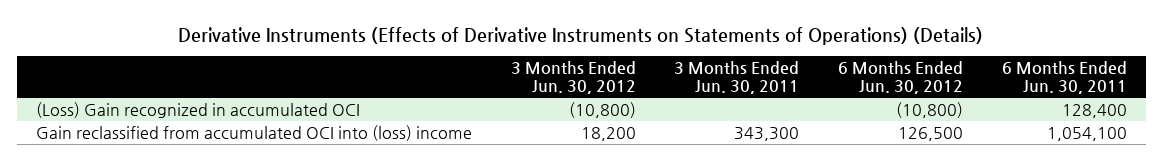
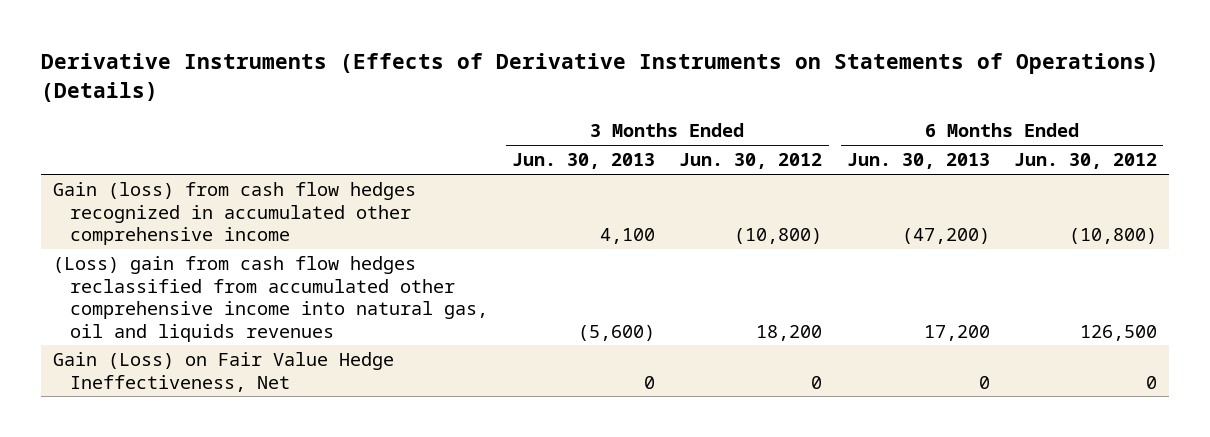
- | 3 Months Ended Jun. 30, 2012 | 3 Months Ended Jun. 30, 2011 | 6 Months Ended Jun. 30, 2012 | 6 Months Ended Jun. 30, 2011
+ | 3 Months Ended Jun. 30, 2013 | 3 Months Ended Jun. 30, 2012 | 6 Months Ended Jun. 30, 2013 | 6 Months Ended Jun. 30, 2012
- (Loss) Gain recognized in accumulated OCI | (10,800) | | (10,800) | 128,400
- Gain reclassified from accumulated OCI into (loss) income | 18,200 | 343,300 | 126,500 | 1,054,100
+ Gain (loss) from cash flow hedges recognized in accumulated other comprehensive income | 4,100 | (10,800) | (47,200) | (10,800)
+ (Loss) gain from cash flow hedges reclassified from accumulated other comprehensive income into natural gas, oil and liquids revenues | (5,600) | 18,200 | 17,200 | 126,500
+ Gain (Loss) on Fair Value Hedge Ineffectiveness, Net | 0 | 0 | 0 | 0

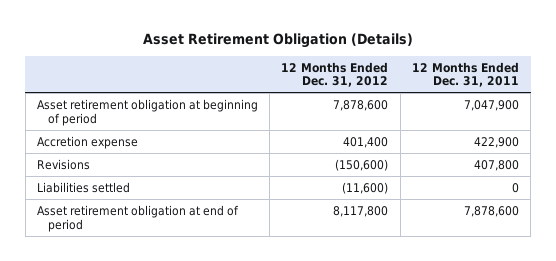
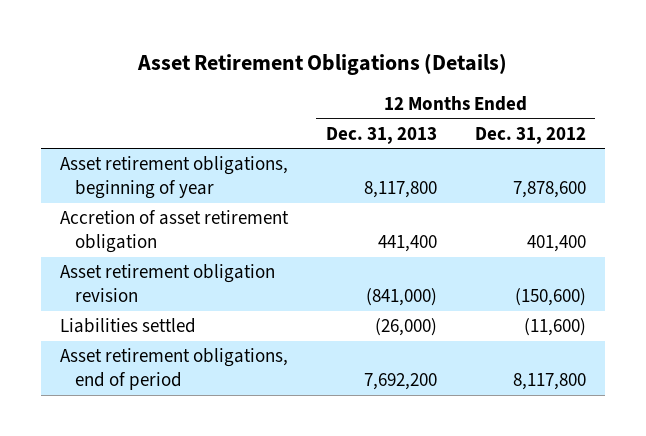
- Asset Retirement Obligation (Details)
+ Asset Retirement Obligations (Details)
- | 12 Months Ended Dec. 31, 2012 | 12 Months Ended Dec. 31, 2011
+ | 12 Months Ended Dec. 31, 2013 | 12 Months Ended Dec. 31, 2012
- Asset retirement obligation at beginning of period | 7,878,600 | 7,047,900
- Accretion expense | 401,400 | 422,900
- Revisions | (150,600) | 407,800
+ Asset retirement obligations, beginning of year | 8,117,800 | 7,878,600
+ Accretion of asset retirement obligation | 441,400 | 401,400
+ Asset retirement obligation revision | (841,000) | (150,600)
- Asset retirement obligation at end of period | 8,117,800 | 7,878,600
+ Asset retirement obligations, end of period | 7,692,200 | 8,117,800

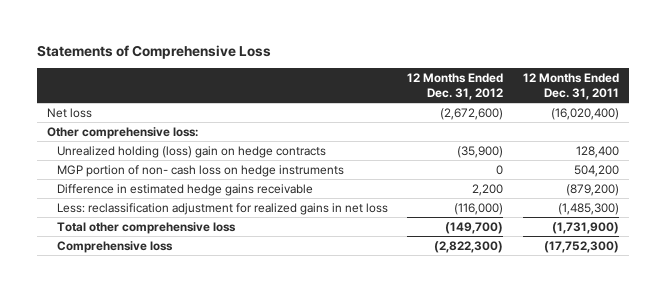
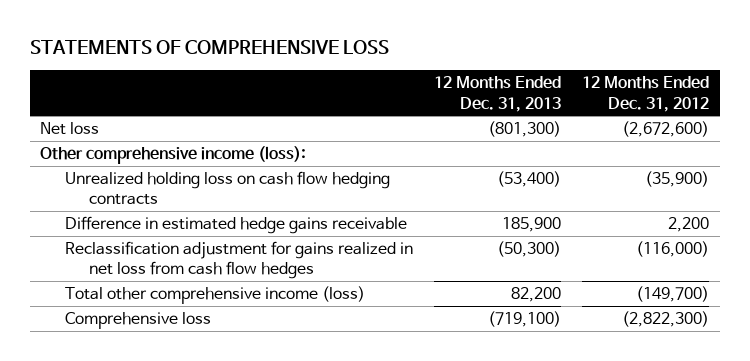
- Statements of Comprehensive Loss
+ STATEMENTS OF COMPREHENSIVE LOSS
- | 12 Months Ended Dec. 31, 2012 | 12 Months Ended Dec. 31, 2011
+ | 12 Months Ended Dec. 31, 2013 | 12 Months Ended Dec. 31, 2012
- Other comprehensive loss:
- Unrealized holding (loss) gain on hedge contracts | (35,900) | 128,400
- MGP portion of non- cash loss on hedge instruments | 0 | 504,200
+ Other comprehensive income (loss):
+ Unrealized holding loss on cash flow hedging contracts | (53,400) | (35,900)
- Less: reclassification adjustment for realized gains in net loss | (116,000) | (1,485,300)
- Total other comprehensive loss | (149,700) | (1,731,900)
+ Reclassification adjustment for gains realized in net loss from cash flow hedges | (50,300) | (116,000)
+ Total other comprehensive income (loss) | 82,200 | (149,700)

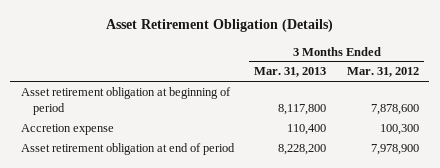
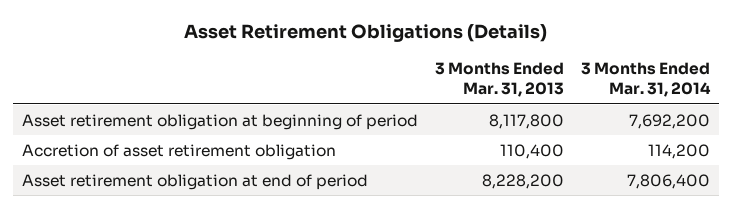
- Asset Retirement Obligation (Details)
+ Asset Retirement Obligations (Details)
- | 3 Months Ended Mar. 31, 2013 | 3 Months Ended Mar. 31, 2012
+ | 3 Months Ended Mar. 31, 2013 | 3 Months Ended Mar. 31, 2014
- Accretion expense | 110,400 | 100,300
+ Accretion of asset retirement obligation | 110,400 | 114,200

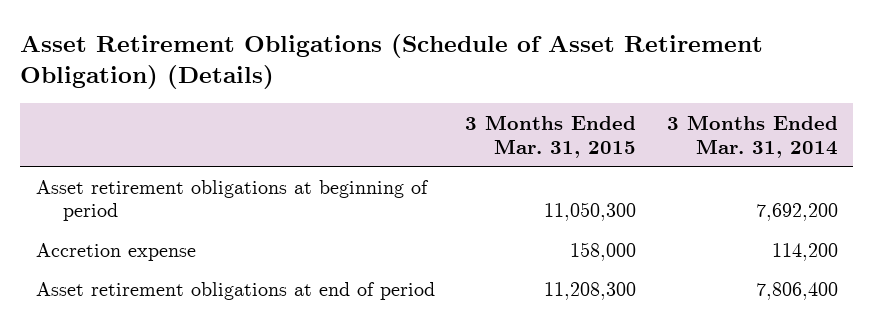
- Asset Retirement Obligations (Details)
+ Asset Retirement Obligations (Schedule of Asset Retirement Obligation) (Details)
- | 3 Months Ended Mar. 31, 2013 | 3 Months Ended Mar. 31, 2014
+ | 3 Months Ended Mar. 31, 2015 | 3 Months Ended Mar. 31, 2014
- Asset retirement obligation at beginning of period | 8,117,800 | 7,692,200
- Accretion of asset retirement obligation | 110,400 | 114,200
- Asset retirement obligation at end of period | 8,228,200 | 7,806,400
+ Asset retirement obligations at beginning of period | 11,050,300 | 7,692,200
+ Accretion expense | 158,000 | 114,200
+ Asset retirement obligations at end of period | 11,208,300 | 7,806,400

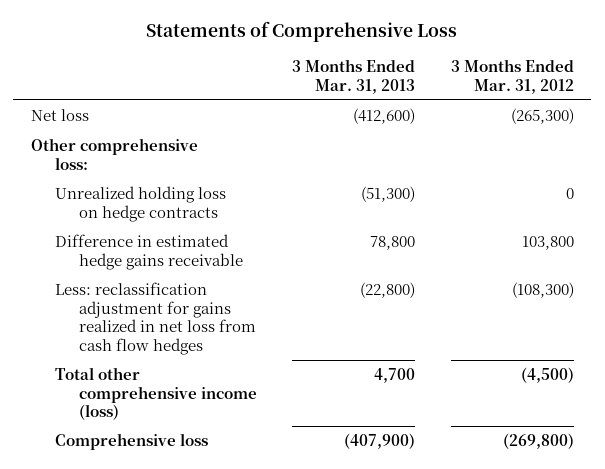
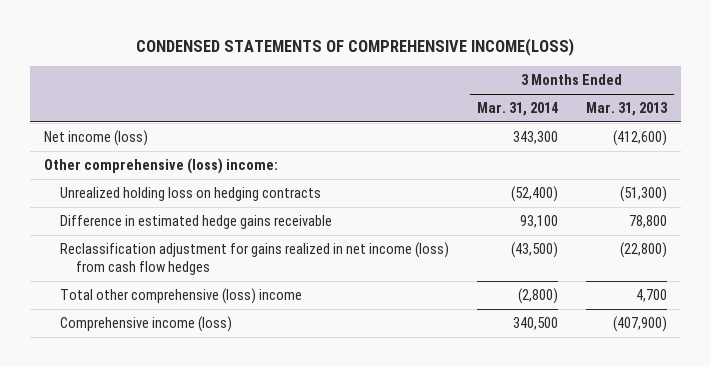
- Statements of Comprehensive Loss
+ CONDENSED STATEMENTS OF COMPREHENSIVE INCOME(LOSS)
- | 3 Months Ended Mar. 31, 2013 | 3 Months Ended Mar. 31, 2012
+ | 3 Months Ended Mar. 31, 2014 | 3 Months Ended Mar. 31, 2013
- Net loss | (412,600) | (265,300)
- Other comprehensive loss:
- Unrealized holding loss on hedge contracts | (51,300) | 0
+ Net income (loss) | 343,300 | (412,600)
+ Other comprehensive (loss) income:
+ Unrealized holding loss on hedging contracts | (52,400) | (51,300)
- Less: reclassification adjustment for gains realized in net loss from cash flow hedges | (22,800) | (108,300)
- Total other comprehensive income (loss) | 4,700 | (4,500)
- Comprehensive loss | (407,900) | (269,800)
+ Reclassification adjustment for gains realized in net income (loss) from cash flow hedges | (43,500) | (22,800)
+ Total other comprehensive (loss) income | (2,800) | 4,700
+ Comprehensive income (loss) | 340,500 | (407,900)

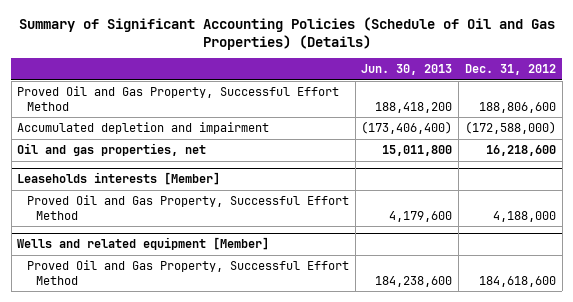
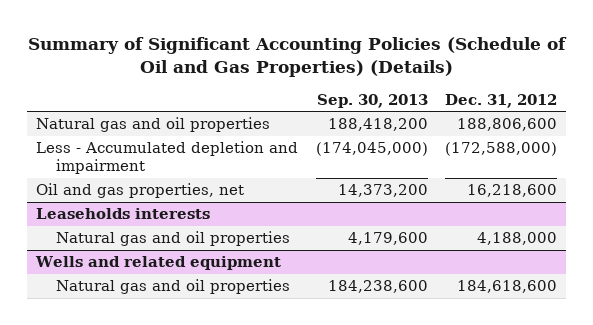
- | Jun. 30, 2013 | Dec. 31, 2012
+ | Sep. 30, 2013 | Dec. 31, 2012
- Proved Oil and Gas Property, Successful Effort Method | 188,418,200 | 188,806,600
- Accumulated depletion and impairment | (173,406,400) | (172,588,000)
+ Natural gas and oil properties | 188,418,200 | 188,806,600
+ Less - Accumulated depletion and impairment | (174,045,000) | (172,588,000)
- Leaseholds interests [Member]
- Proved Oil and Gas Property, Successful Effort Method | 4,179,600 | 4,188,000
- Wells and related equipment [Member]
- Proved Oil and Gas Property, Successful Effort Method | 184,238,600 | 184,618,600
+ Leaseholds interests
+ Natural gas and oil properties | 4,179,600 | 4,188,000
+ Wells and related equipment
+ Natural gas and oil properties | 184,238,600 | 184,618,600

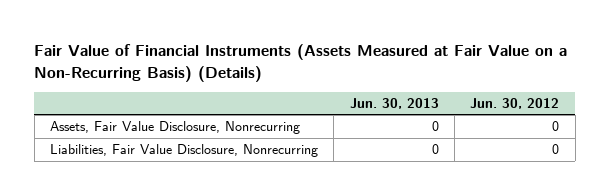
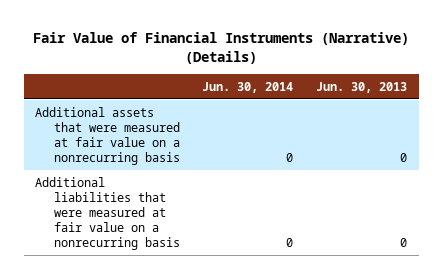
- Fair Value of Financial Instruments (Assets Measured at Fair Value on a Non-Recurring Basis) (Details)
+ Fair Value of Financial Instruments (Narrative) (Details)
- | Jun. 30, 2013 | Jun. 30, 2012
+ | Jun. 30, 2014 | Jun. 30, 2013
- Assets, Fair Value Disclosure, Nonrecurring | 0 | 0
- Liabilities, Fair Value Disclosure, Nonrecurring | 0 | 0
+ Additional assets that were measured at fair value on a nonrecurring basis | 0 | 0
+ Additional liabilities that were measured at fair value on a nonrecurring basis | 0 | 0

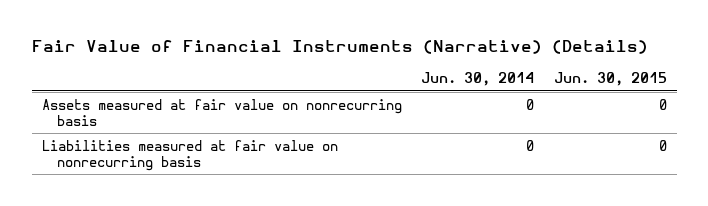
- | Jun. 30, 2014 | Jun. 30, 2013
+ | Jun. 30, 2014 | Jun. 30, 2015
- Additional assets that were measured at fair value on a nonrecurring basis | 0 | 0
- Additional liabilities that were measured at fair value on a nonrecurring basis | 0 | 0
+ Assets measured at fair value on nonrecurring basis | 0 | 0
+ Liabilities measured at fair value on nonrecurring basis | 0 | 0

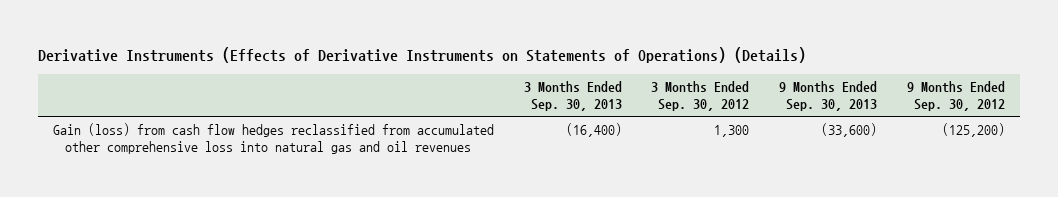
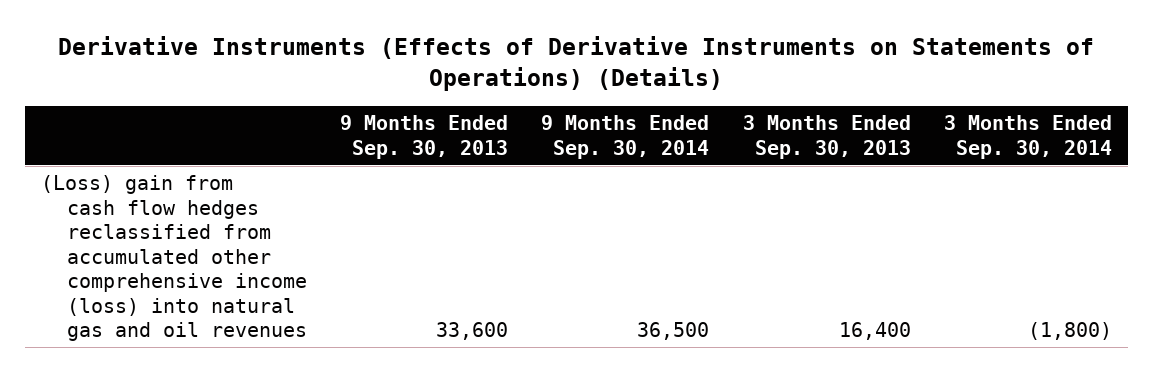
- | 3 Months Ended Sep. 30, 2013 | 3 Months Ended Sep. 30, 2012 | 9 Months Ended Sep. 30, 2013 | 9 Months Ended Sep. 30, 2012
+ | 9 Months Ended Sep. 30, 2013 | 9 Months Ended Sep. 30, 2014 | 3 Months Ended Sep. 30, 2013 | 3 Months Ended Sep. 30, 2014
- Gain (loss) from cash flow hedges reclassified from accumulated other comprehensive loss into natural gas and oil revenues | (16,400) | 1,300 | (33,600) | (125,200)
+ (Loss) gain from cash flow hedges reclassified from accumulated other comprehensive income (loss) into natural gas and oil revenues | 33,600 | 36,500 | 16,400 | (1,800)

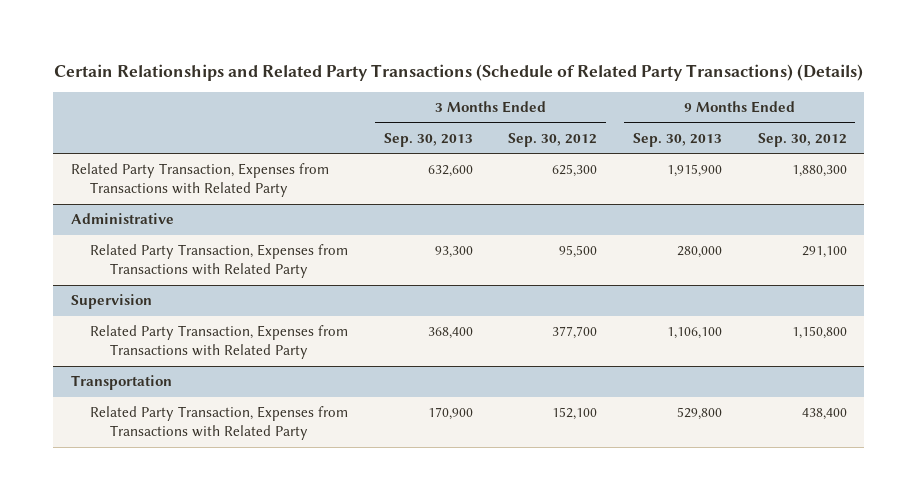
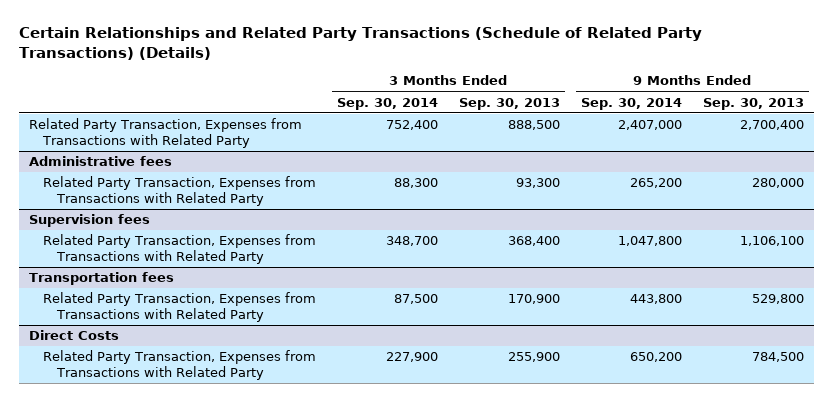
- | 3 Months Ended Sep. 30, 2013 | 3 Months Ended Sep. 30, 2012 | 9 Months Ended Sep. 30, 2013 | 9 Months Ended Sep. 30, 2012
+ | 3 Months Ended Sep. 30, 2014 | 3 Months Ended Sep. 30, 2013 | 9 Months Ended Sep. 30, 2014 | 9 Months Ended Sep. 30, 2013
- Related Party Transaction, Expenses from Transactions with Related Party | 632,600 | 625,300 | 1,915,900 | 1,880,300
- Administrative
+ Related Party Transaction, Expenses from Transactions with Related Party | 752,400 | 888,500 | 2,407,000 | 2,700,400
+ Administrative fees
- Supervision
+ Supervision fees
- Transportation
+ Transportation fees
+ Direct Costs
+ Related Party Transaction, Expenses from Transactions with Related Party | 227,900 | 255,900 | 650,200 | 784,500

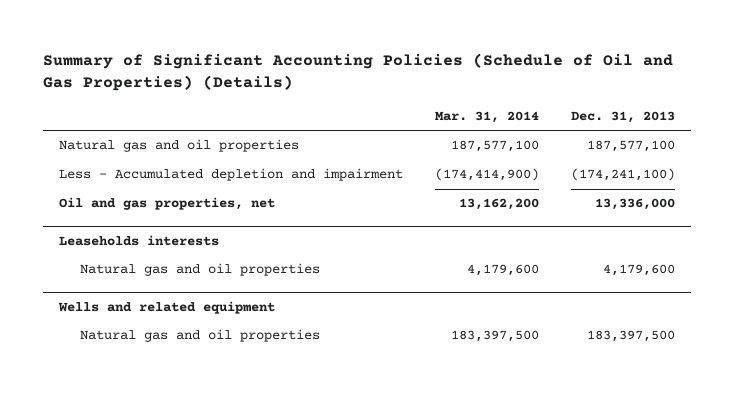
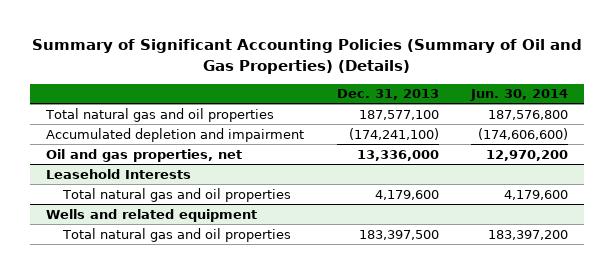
- Summary of Significant Accounting Policies (Schedule of Oil and Gas Properties) (Details)
+ Summary of Significant Accounting Policies (Summary of Oil and Gas Properties) (Details)
- | Mar. 31, 2014 | Dec. 31, 2013
+ | Dec. 31, 2013 | Jun. 30, 2014
- Natural gas and oil properties | 187,577,100 | 187,577,100
- Less - Accumulated depletion and impairment | (174,414,900) | (174,241,100)
+ Total natural gas and oil properties | 187,577,100 | 187,576,800
+ Accumulated depletion and impairment | (174,241,100) | (174,606,600)
- Leaseholds interests
- Natural gas and oil properties | 4,179,600 | 4,179,600
+ Leasehold Interests
+ Total natural gas and oil properties | 4,179,600 | 4,179,600
@ Wells and related equipment
- Natural gas and oil properties | 183,397,500 | 183,397,500
+ Total natural gas and oil properties | 183,397,500 | 183,397,200

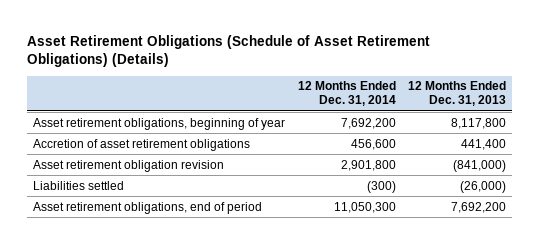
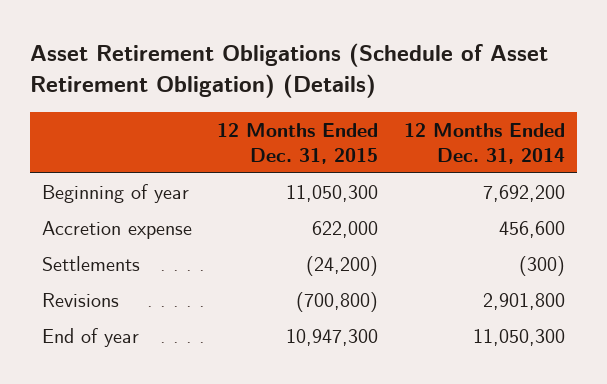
- Asset Retirement Obligations (Schedule of Asset Retirement Obligations) (Details)
+ Asset Retirement Obligations (Schedule of Asset Retirement Obligation) (Details)
- | 12 Months Ended Dec. 31, 2014 | 12 Months Ended Dec. 31, 2013
+ | 12 Months Ended Dec. 31, 2015 | 12 Months Ended Dec. 31, 2014
- Asset retirement obligations, beginning of year | 7,692,200 | 8,117,800
- Accretion of asset retirement obligations | 456,600 | 441,400
- Asset retirement obligation revision | 2,901,800 | (841,000)
- Liabilities settled | (300) | (26,000)
- Asset retirement obligations, end of period | 11,050,300 | 7,692,200
+ Beginning of year | 11,050,300 | 7,692,200
+ Accretion expense | 622,000 | 456,600
+ Settlements | (24,200) | (300)
+ Revisions | (700,800) | 2,901,800
+ End of year | 10,947,300 | 11,050,300

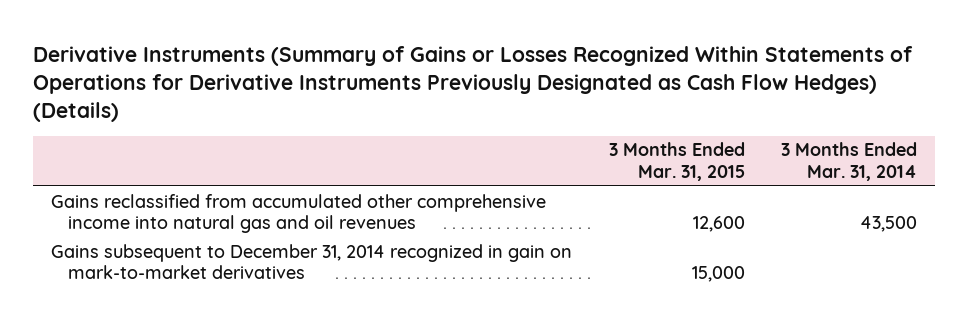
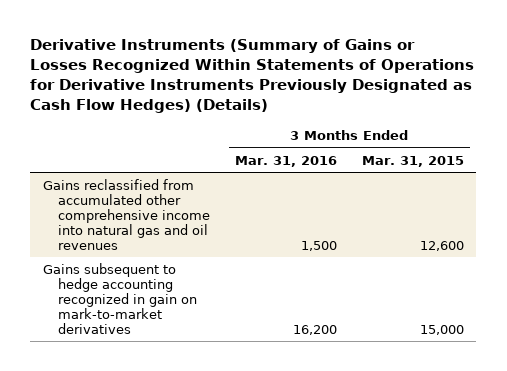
- | 3 Months Ended Mar. 31, 2015 | 3 Months Ended Mar. 31, 2014
+ | 3 Months Ended Mar. 31, 2016 | 3 Months Ended Mar. 31, 2015
- Gains subsequent to December 31, 2014 recognized in gain on mark-to-market derivatives | 15,000 |
+ Gains subsequent to hedge accounting recognized in gain on mark-to-market derivatives | 16,200 | 15,000

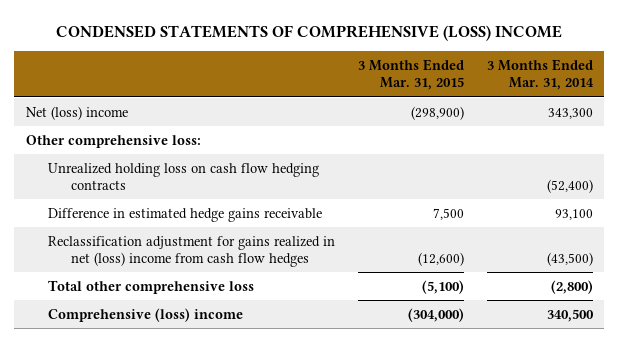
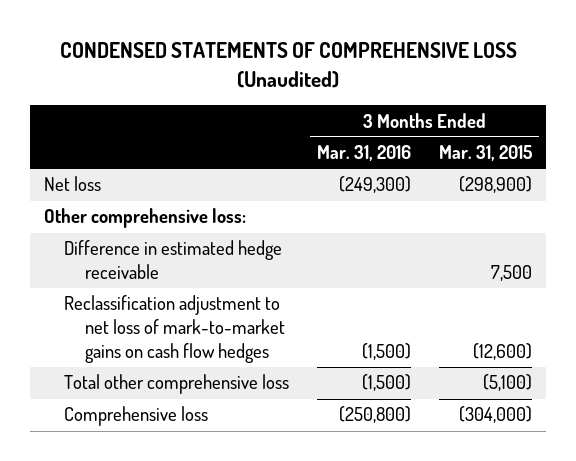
- CONDENSED STATEMENTS OF COMPREHENSIVE (LOSS) INCOME
+ CONDENSED STATEMENTS OF COMPREHENSIVE LOSS (Unaudited)
- | 3 Months Ended Mar. 31, 2015 | 3 Months Ended Mar. 31, 2014
+ | 3 Months Ended Mar. 31, 2016 | 3 Months Ended Mar. 31, 2015
- Net (loss) income | (298,900) | 343,300
+ Net loss | (249,300) | (298,900)
- Unrealized holding loss on cash flow hedging contracts | | (52,400)
- Difference in estimated hedge gains receivable | 7,500 | 93,100
- Reclassification adjustment for gains realized in net (loss) income from cash flow hedges | (12,600) | (43,500)
+ Difference in estimated hedge receivable | | 7,500
+ Reclassification adjustment to net loss of mark-to-market gains on cash flow hedges | (1,500) | (12,600)
- Comprehensive (loss) income | (304,000) | 340,500
+ Comprehensive loss | (250,800) | (304,000)

